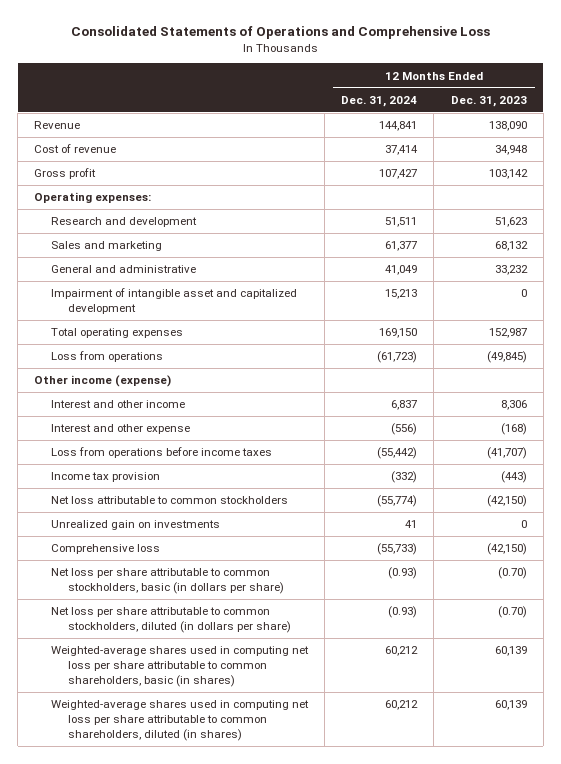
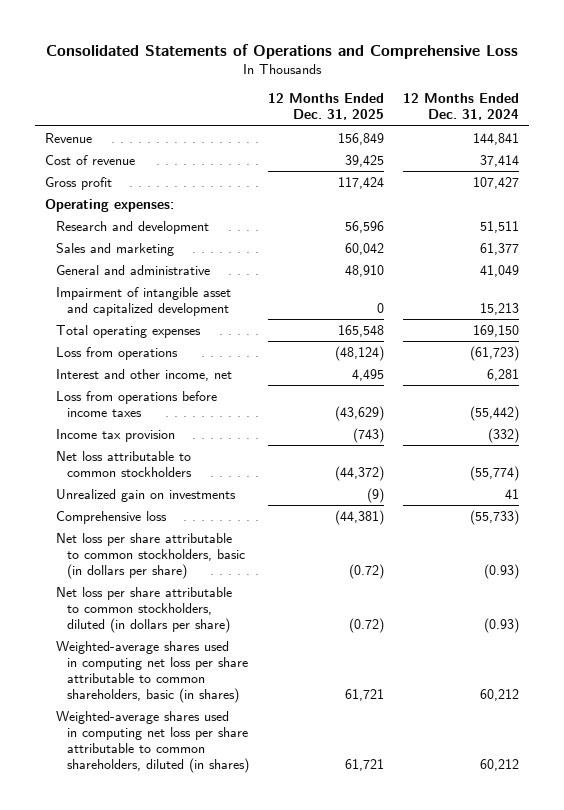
- | 12 Months Ended Dec. 31, 2024 | 12 Months Ended Dec. 31, 2023
+ | 12 Months Ended Dec. 31, 2025 | 12 Months Ended Dec. 31, 2024
- Other income (expense)
- Interest and other income | 6,837 | 8,306
- Interest and other expense | (556) | (168)
+ Interest and other income, net | 4,495 | 6,281

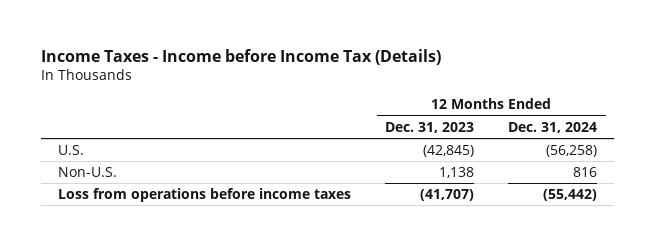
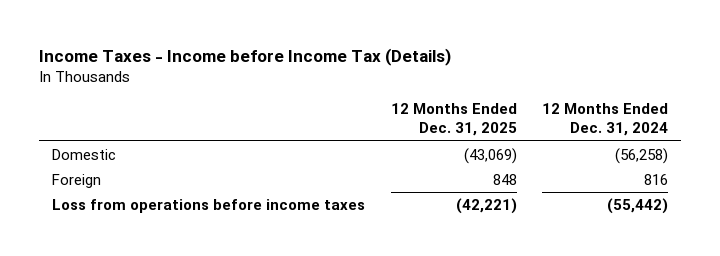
- | 12 Months Ended Dec. 31, 2023 | 12 Months Ended Dec. 31, 2024
+ | 12 Months Ended Dec. 31, 2025 | 12 Months Ended Dec. 31, 2024
- U.S. | (42,845) | (56,258)
- Non-U.S. | 1,138 | 816
+ Domestic | (43,069) | (56,258)
+ Foreign | 848 | 816

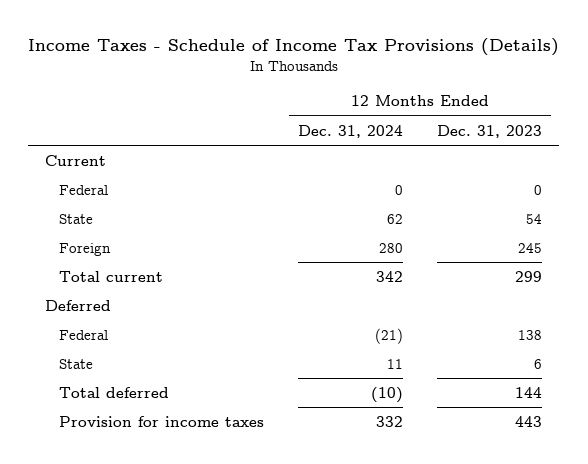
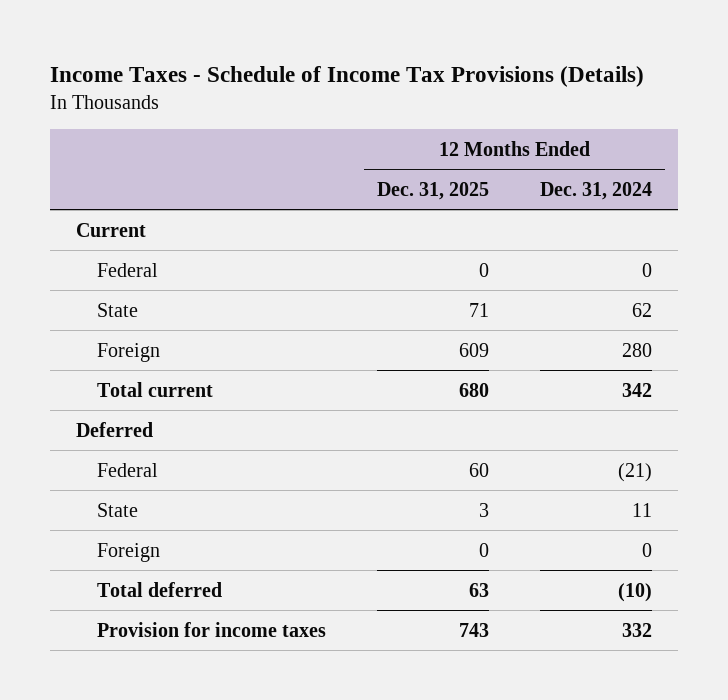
- | 12 Months Ended Dec. 31, 2024 | 12 Months Ended Dec. 31, 2023
+ | 12 Months Ended Dec. 31, 2025 | 12 Months Ended Dec. 31, 2024
+ Foreign | 0 | 0

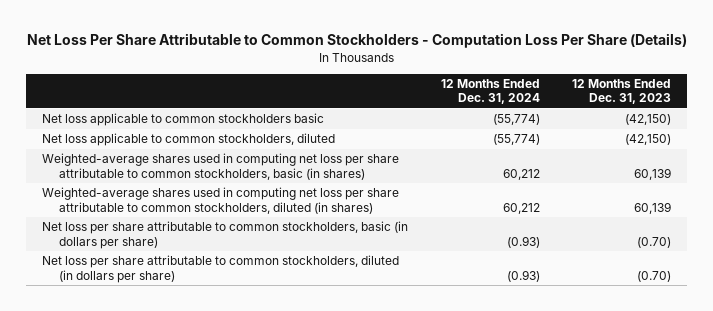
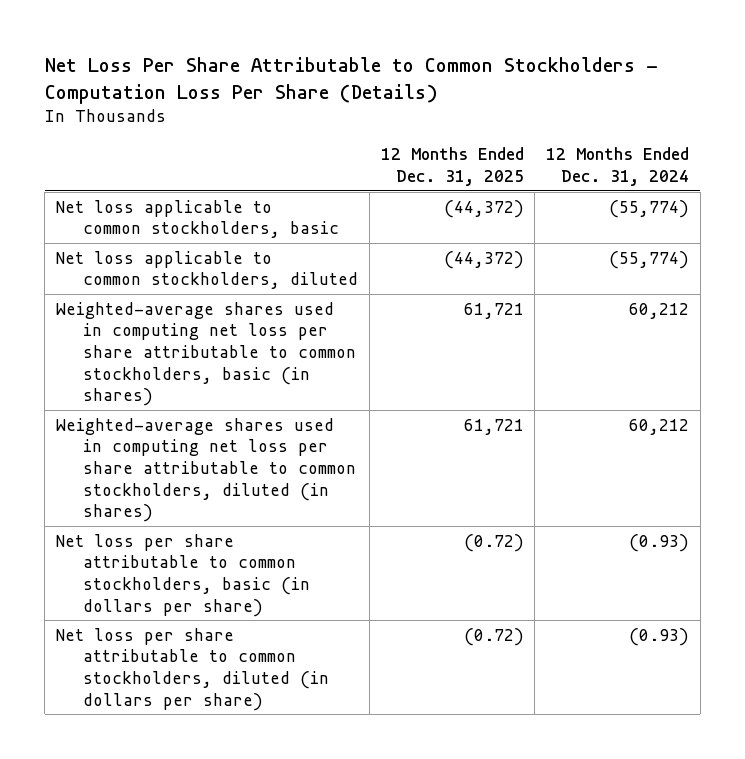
- | 12 Months Ended Dec. 31, 2024 | 12 Months Ended Dec. 31, 2023
+ | 12 Months Ended Dec. 31, 2025 | 12 Months Ended Dec. 31, 2024
- Net loss applicable to common stockholders basic | (55,774) | (42,150)
+ Net loss applicable to common stockholders, basic | (44,372) | (55,774)

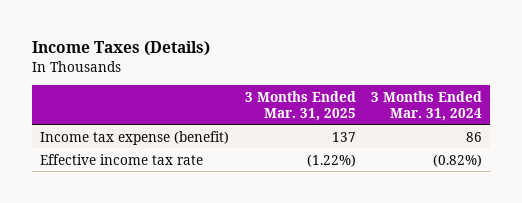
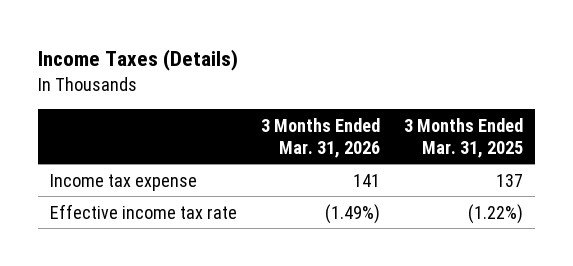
- | 3 Months Ended Mar. 31, 2025 | 3 Months Ended Mar. 31, 2024
+ | 3 Months Ended Mar. 31, 2026 | 3 Months Ended Mar. 31, 2025
- Income tax expense (benefit) | 137 | 86
+ Income tax expense | 141 | 137

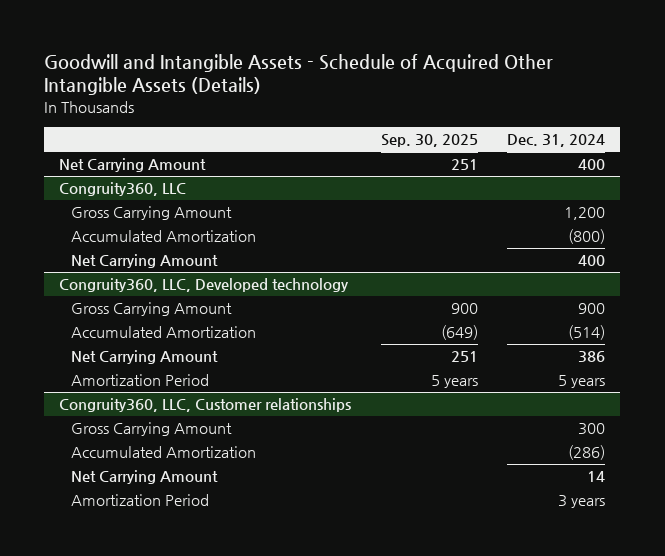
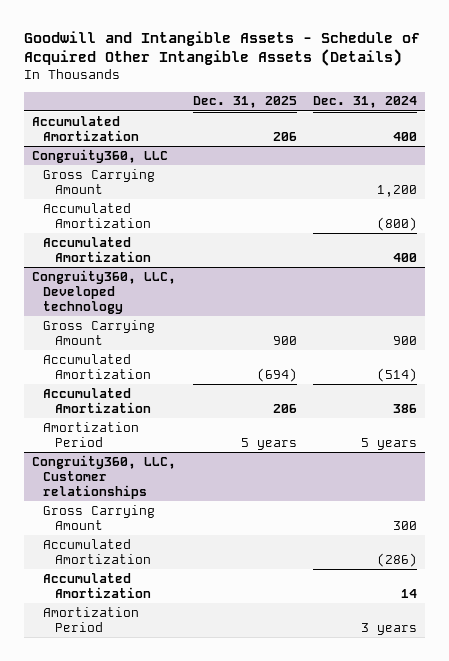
- | Sep. 30, 2025 | Dec. 31, 2024
+ | Dec. 31, 2025 | Dec. 31, 2024
- Net Carrying Amount | 251 | 400
+ Accumulated Amortization | 206 | 400
@ Congruity360, LLC
- Net Carrying Amount | | 400
+ Accumulated Amortization | | 400
@ Congruity360, LLC, Developed technology
- Net Carrying Amount | 251 | 386
+ Accumulated Amortization | 206 | 386
@ Congruity360, LLC, Customer relationships
- Net Carrying Amount | | 14
+ Accumulated Amortization | | 14

